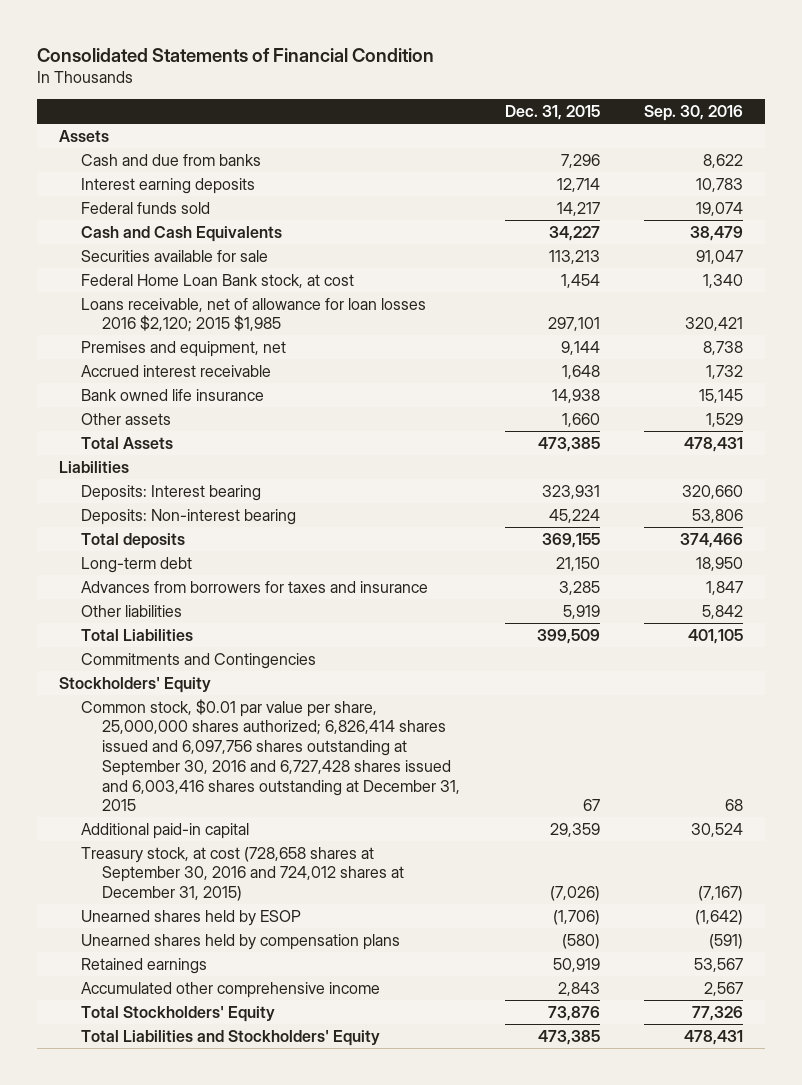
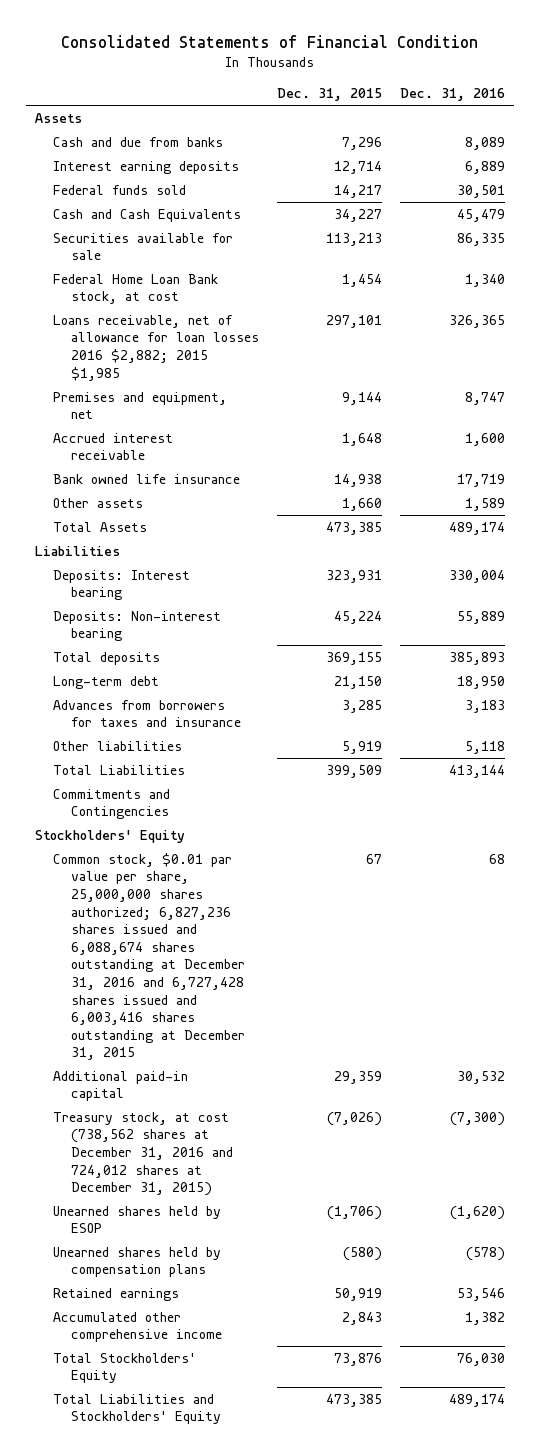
- | Dec. 31, 2015 | Sep. 30, 2016
+ | Dec. 31, 2015 | Dec. 31, 2016
- Loans receivable, net of allowance for loan losses 2016 $2,120; 2015 $1,985 | 297,101 | 320,421
+ Loans receivable, net of allowance for loan losses 2016 $2,882; 2015 $1,985 | 297,101 | 326,365
- Common stock, $0.01 par value per share, 25,000,000 shares authorized; 6,826,414 shares issued and 6,097,756 shares outstanding at September 30, 2016 and 6,727,428 shares issued and 6,003,416 shares outstanding at December 31, 2015 | 67 | 68
+ Common stock, $0.01 par value per share, 25,000,000 shares authorized; 6,827,236 shares issued and 6,088,674 shares outstanding at December 31, 2016 and 6,727,428 shares issued and 6,003,416 shares outstanding at December 31, 2015 | 67 | 68
- Treasury stock, at cost (728,658 shares at September 30, 2016 and 724,012 shares at December 31, 2015) | (7,026) | (7,167)
+ Treasury stock, at cost (738,562 shares at December 31, 2016 and 724,012 shares at December 31, 2015) | (7,026) | (7,300)

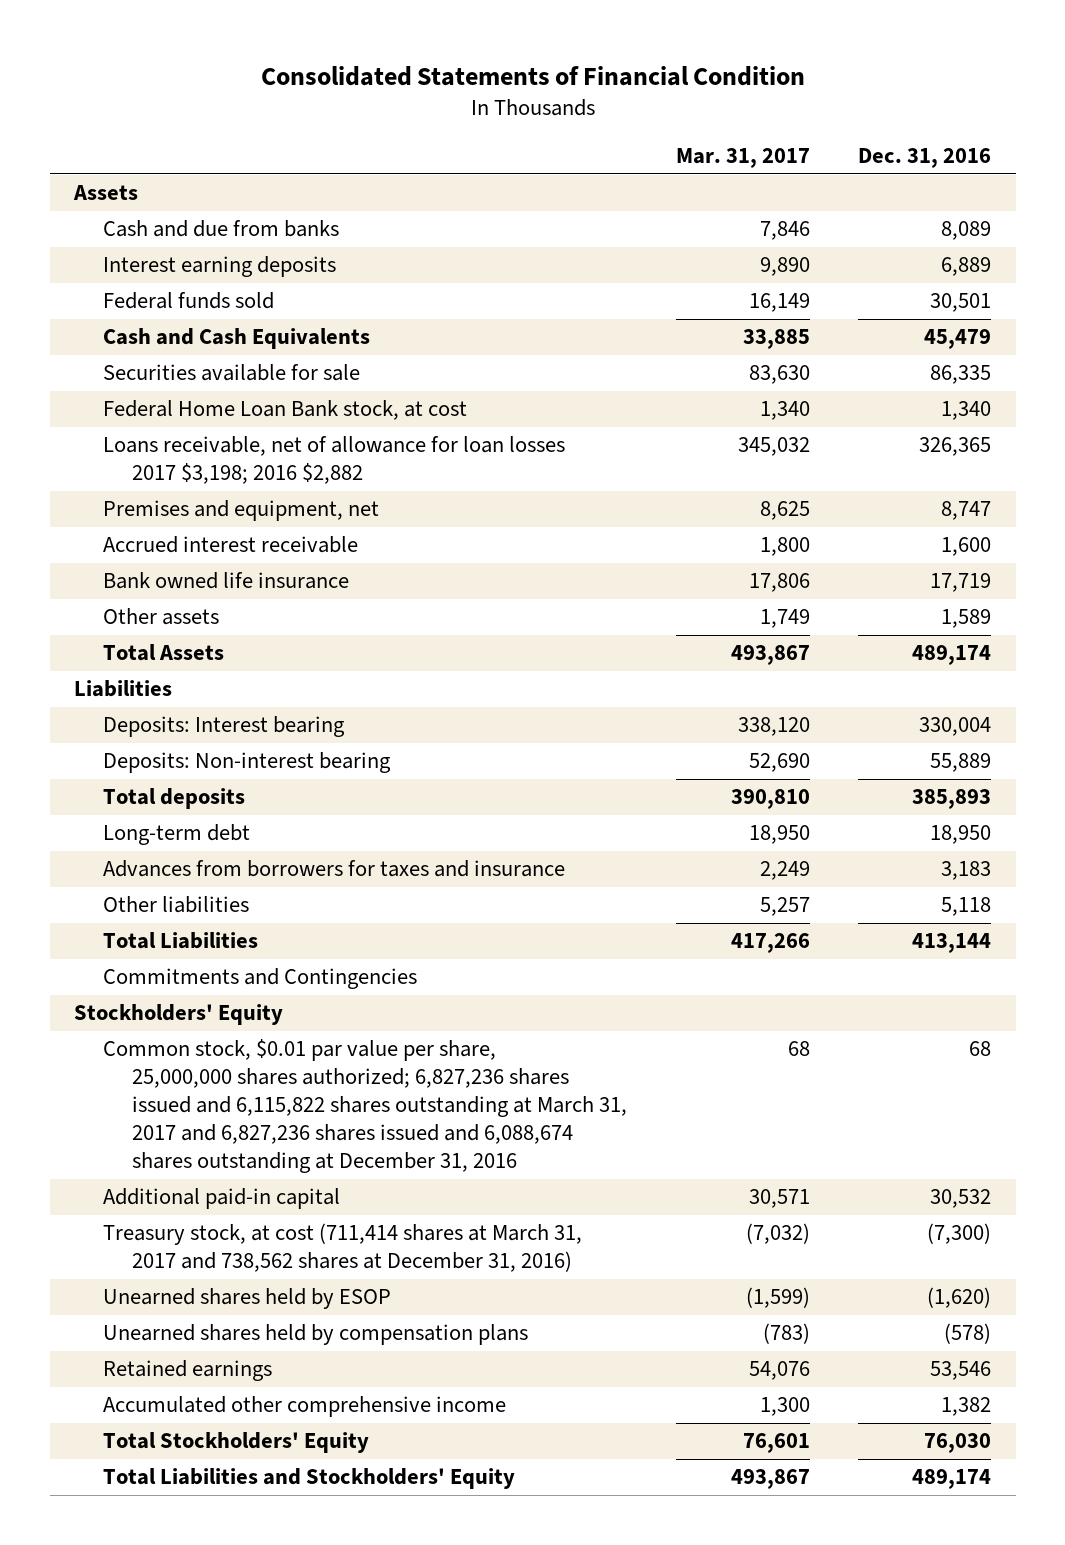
- | Dec. 31, 2015 | Dec. 31, 2016
+ | Mar. 31, 2017 | Dec. 31, 2016
- Loans receivable, net of allowance for loan losses 2016 $2,882; 2015 $1,985 | 297,101 | 326,365
+ Loans receivable, net of allowance for loan losses 2017 $3,198; 2016 $2,882 | 345,032 | 326,365
- Common stock, $0.01 par value per share, 25,000,000 shares authorized; 6,827,236 shares issued and 6,088,674 shares outstanding at December 31, 2016 and 6,727,428 shares issued and 6,003,416 shares outstanding at December 31, 2015 | 67 | 68
+ Common stock, $0.01 par value per share, 25,000,000 shares authorized; 6,827,236 shares issued and 6,115,822 shares outstanding at March 31, 2017 and 6,827,236 shares issued and 6,088,674 shares outstanding at December 31, 2016 | 68 | 68
- Treasury stock, at cost (738,562 shares at December 31, 2016 and 724,012 shares at December 31, 2015) | (7,026) | (7,300)
+ Treasury stock, at cost (711,414 shares at March 31, 2017 and 738,562 shares at December 31, 2016) | (7,032) | (7,300)

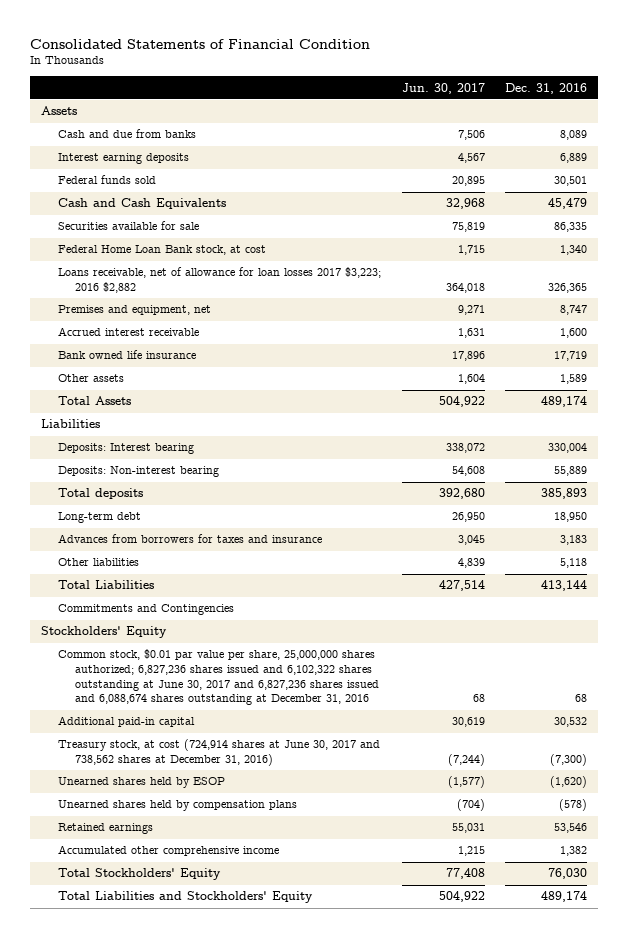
- | Mar. 31, 2017 | Dec. 31, 2016
+ | Jun. 30, 2017 | Dec. 31, 2016
- Loans receivable, net of allowance for loan losses 2017 $3,198; 2016 $2,882 | 345,032 | 326,365
+ Loans receivable, net of allowance for loan losses 2017 $3,223; 2016 $2,882 | 364,018 | 326,365
- Common stock, $0.01 par value per share, 25,000,000 shares authorized; 6,827,236 shares issued and 6,115,822 shares outstanding at March 31, 2017 and 6,827,236 shares issued and 6,088,674 shares outstanding at December 31, 2016 | 68 | 68
+ Common stock, $0.01 par value per share, 25,000,000 shares authorized; 6,827,236 shares issued and 6,102,322 shares outstanding at June 30, 2017 and 6,827,236 shares issued and 6,088,674 shares outstanding at December 31, 2016 | 68 | 68
- Treasury stock, at cost (711,414 shares at March 31, 2017 and 738,562 shares at December 31, 2016) | (7,032) | (7,300)
+ Treasury stock, at cost (724,914 shares at June 30, 2017 and 738,562 shares at December 31, 2016) | (7,244) | (7,300)

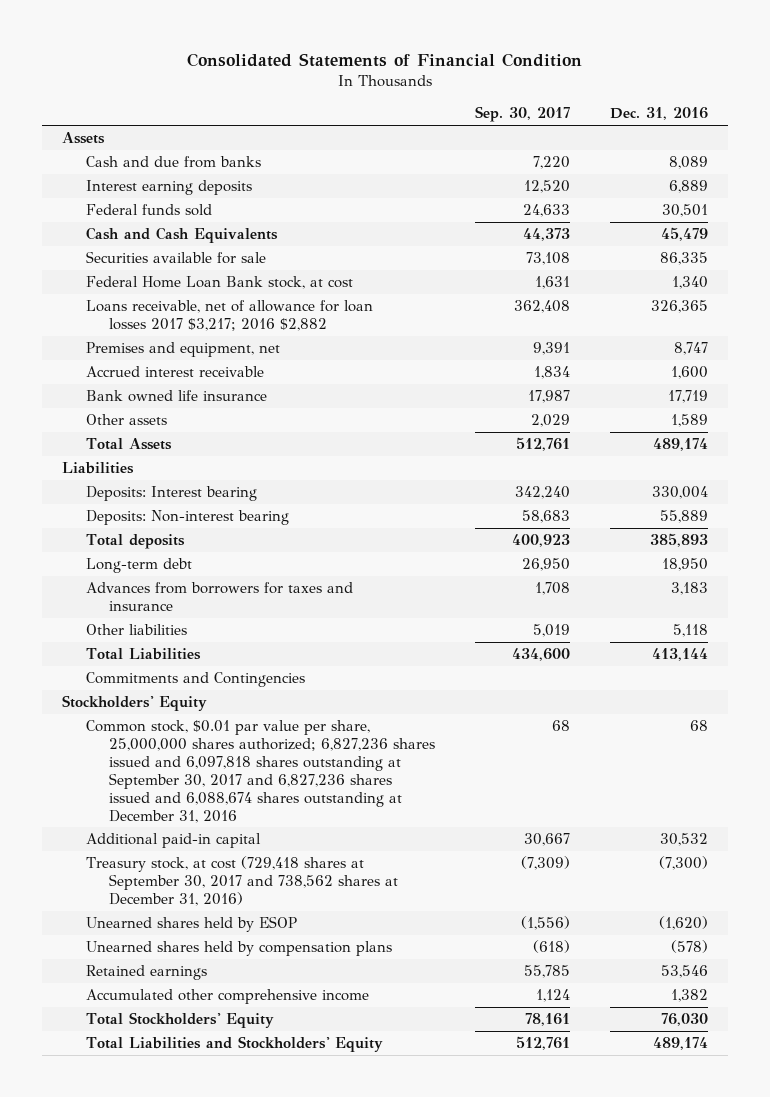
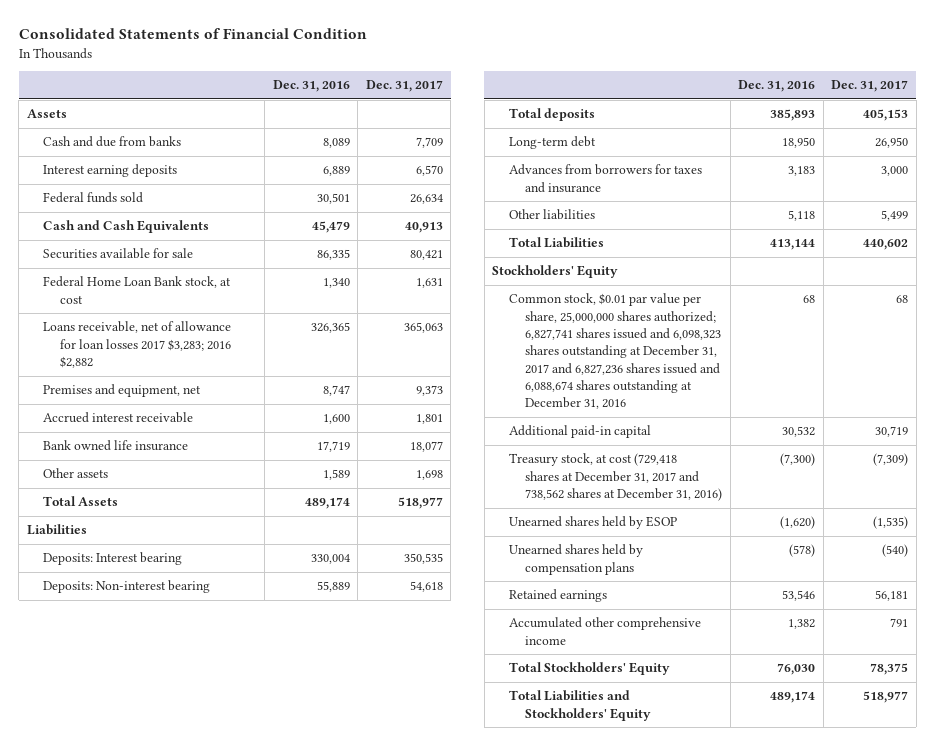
- | Sep. 30, 2017 | Dec. 31, 2016
+ | Dec. 31, 2016 | Dec. 31, 2017
- Loans receivable, net of allowance for loan losses 2017 $3,217; 2016 $2,882 | 362,408 | 326,365
+ Loans receivable, net of allowance for loan losses 2017 $3,283; 2016 $2,882 | 326,365 | 365,063
- Commitments and Contingencies
- Common stock, $0.01 par value per share, 25,000,000 shares authorized; 6,827,236 shares issued and 6,097,818 shares outstanding at September 30, 2017 and 6,827,236 shares issued and 6,088,674 shares outstanding at December 31, 2016 | 68 | 68
+ Common stock, $0.01 par value per share, 25,000,000 shares authorized; 6,827,741 shares issued and 6,098,323 shares outstanding at December 31, 2017 and 6,827,236 shares issued and 6,088,674 shares outstanding at December 31, 2016 | 68 | 68
- Treasury stock, at cost (729,418 shares at September 30, 2017 and 738,562 shares at December 31, 2016) | (7,309) | (7,300)
+ Treasury stock, at cost (729,418 shares at December 31, 2017 and 738,562 shares at December 31, 2016) | (7,300) | (7,309)

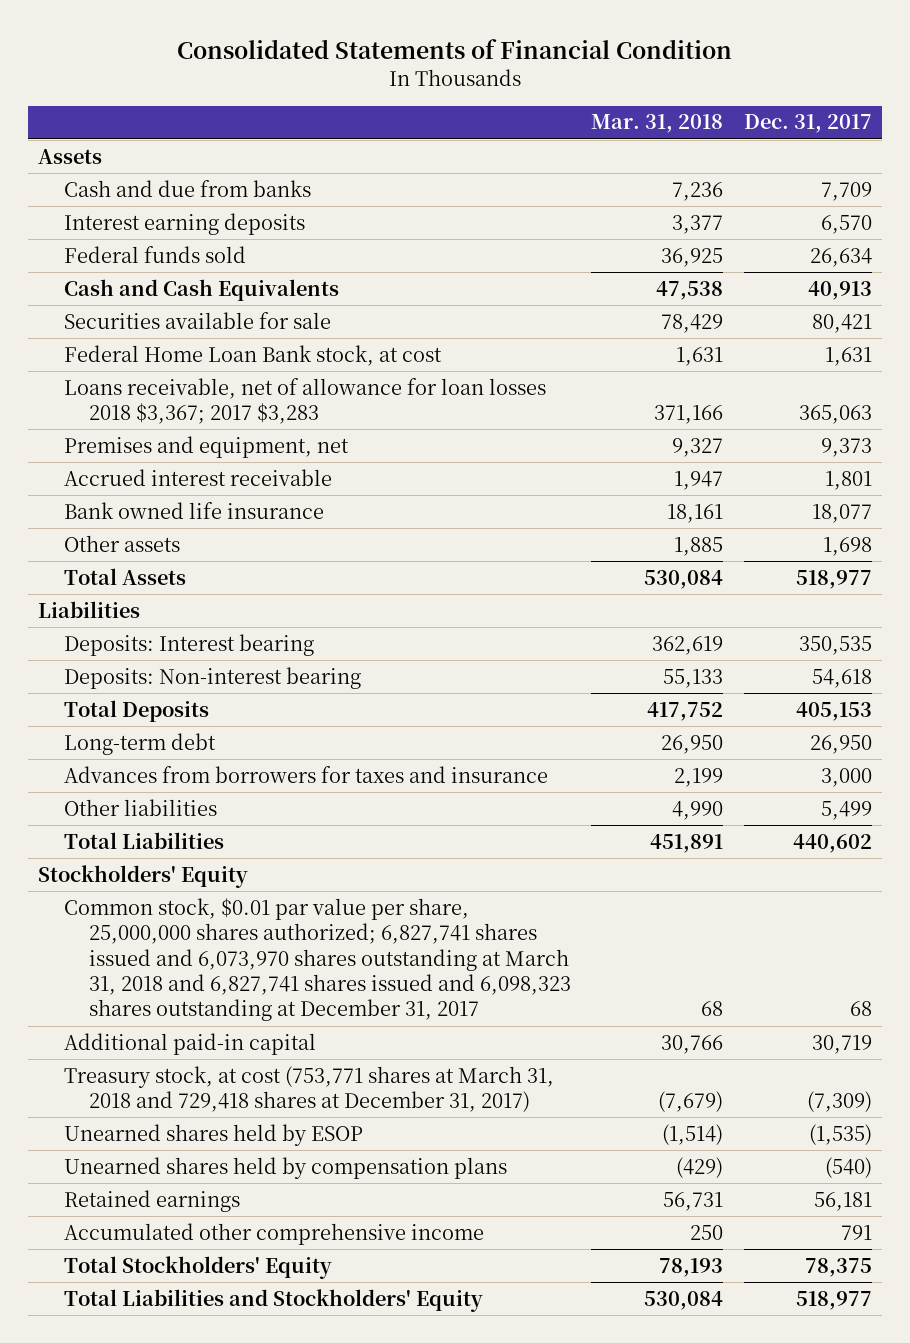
- | Dec. 31, 2016 | Dec. 31, 2017
+ | Mar. 31, 2018 | Dec. 31, 2017
- Loans receivable, net of allowance for loan losses 2017 $3,283; 2016 $2,882 | 326,365 | 365,063
+ Loans receivable, net of allowance for loan losses 2018 $3,367; 2017 $3,283 | 371,166 | 365,063
- Total deposits | 385,893 | 405,153
+ Total Deposits | 417,752 | 405,153
- Common stock, $0.01 par value per share, 25,000,000 shares authorized; 6,827,741 shares issued and 6,098,323 shares outstanding at December 31, 2017 and 6,827,236 shares issued and 6,088,674 shares outstanding at December 31, 2016 | 68 | 68
+ Common stock, $0.01 par value per share, 25,000,000 shares authorized; 6,827,741 shares issued and 6,073,970 shares outstanding at March 31, 2018 and 6,827,741 shares issued and 6,098,323 shares outstanding at December 31, 2017 | 68 | 68
- Treasury stock, at cost (729,418 shares at December 31, 2017 and 738,562 shares at December 31, 2016) | (7,300) | (7,309)
+ Treasury stock, at cost (753,771 shares at March 31, 2018 and 729,418 shares at December 31, 2017) | (7,679) | (7,309)

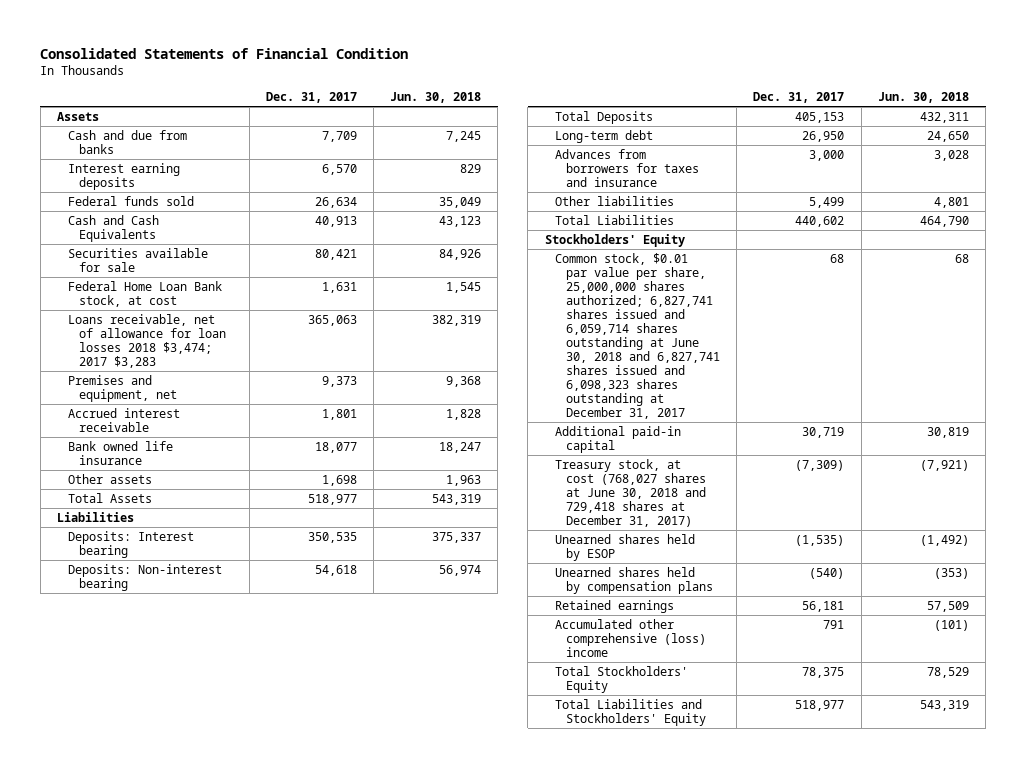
- | Mar. 31, 2018 | Dec. 31, 2017
+ | Dec. 31, 2017 | Jun. 30, 2018
- Loans receivable, net of allowance for loan losses 2018 $3,367; 2017 $3,283 | 371,166 | 365,063
+ Loans receivable, net of allowance for loan losses 2018 $3,474; 2017 $3,283 | 365,063 | 382,319
- Common stock, $0.01 par value per share, 25,000,000 shares authorized; 6,827,741 shares issued and 6,073,970 shares outstanding at March 31, 2018 and 6,827,741 shares issued and 6,098,323 shares outstanding at December 31, 2017 | 68 | 68
+ Common stock, $0.01 par value per share, 25,000,000 shares authorized; 6,827,741 shares issued and 6,059,714 shares outstanding at June 30, 2018 and 6,827,741 shares issued and 6,098,323 shares outstanding at December 31, 2017 | 68 | 68
- Treasury stock, at cost (753,771 shares at March 31, 2018 and 729,418 shares at December 31, 2017) | (7,679) | (7,309)
+ Treasury stock, at cost (768,027 shares at June 30, 2018 and 729,418 shares at December 31, 2017) | (7,309) | (7,921)
- Accumulated other comprehensive income | 250 | 791
+ Accumulated other comprehensive (loss) income | 791 | (101)

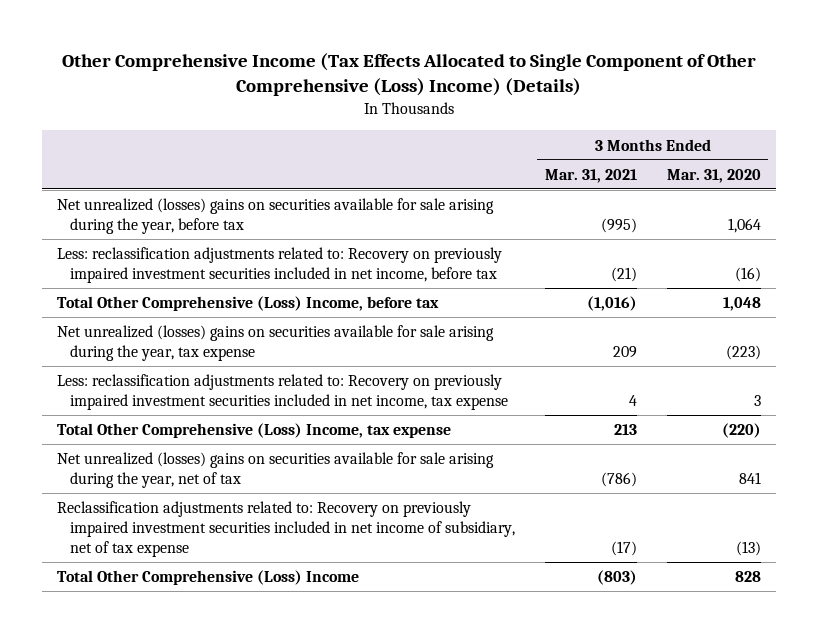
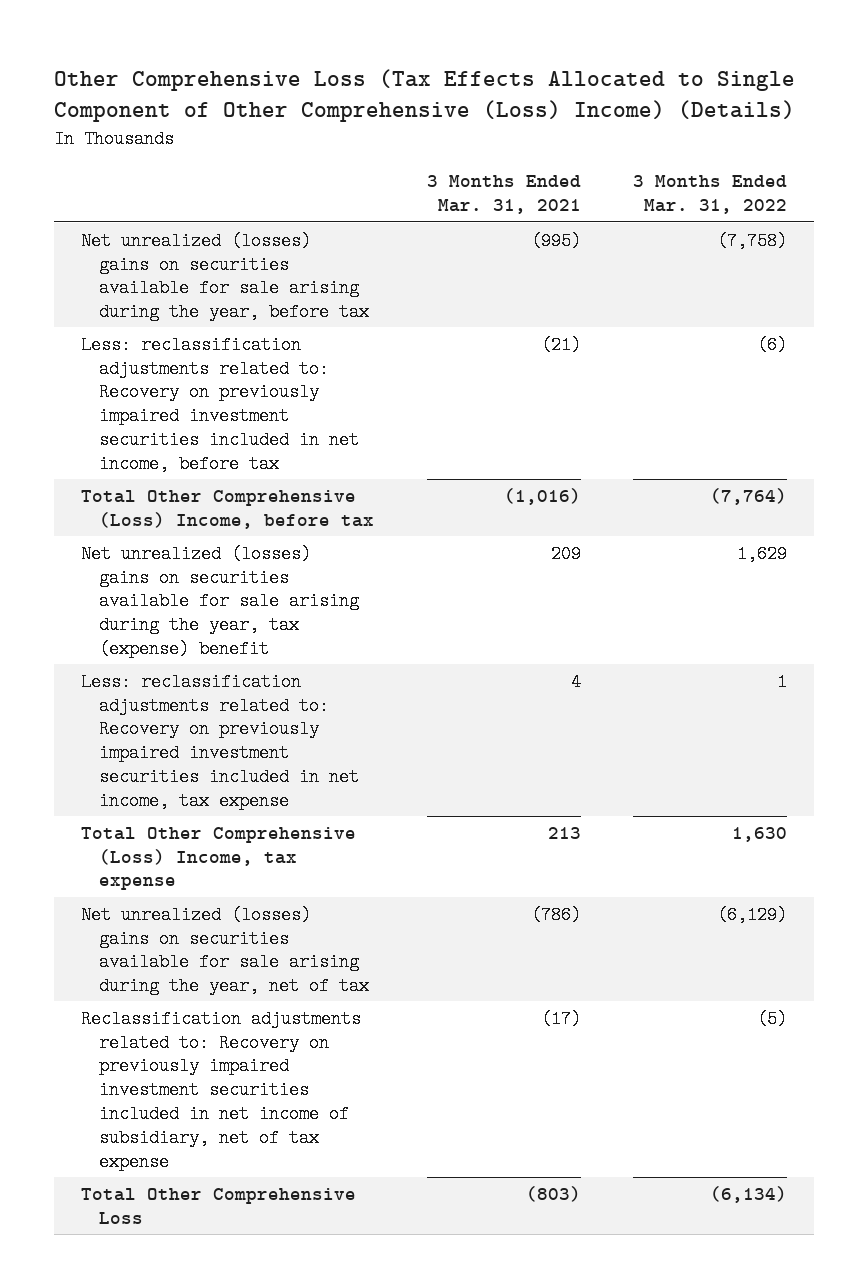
- Other Comprehensive Income (Tax Effects Allocated to Single Component of Other Comprehensive (Loss) Income) (Details)
+ Other Comprehensive Loss (Tax Effects Allocated to Single Component of Other Comprehensive (Loss) Income) (Details)
- | 3 Months Ended Mar. 31, 2021 | 3 Months Ended Mar. 31, 2020
+ | 3 Months Ended Mar. 31, 2021 | 3 Months Ended Mar. 31, 2022
- Net unrealized (losses) gains on securities available for sale arising during the year, tax expense | 209 | (223)
+ Net unrealized (losses) gains on securities available for sale arising during the year, tax (expense) benefit | 209 | 1,629
- Total Other Comprehensive (Loss) Income | (803) | 828
+ Total Other Comprehensive Loss | (803) | (6,134)

